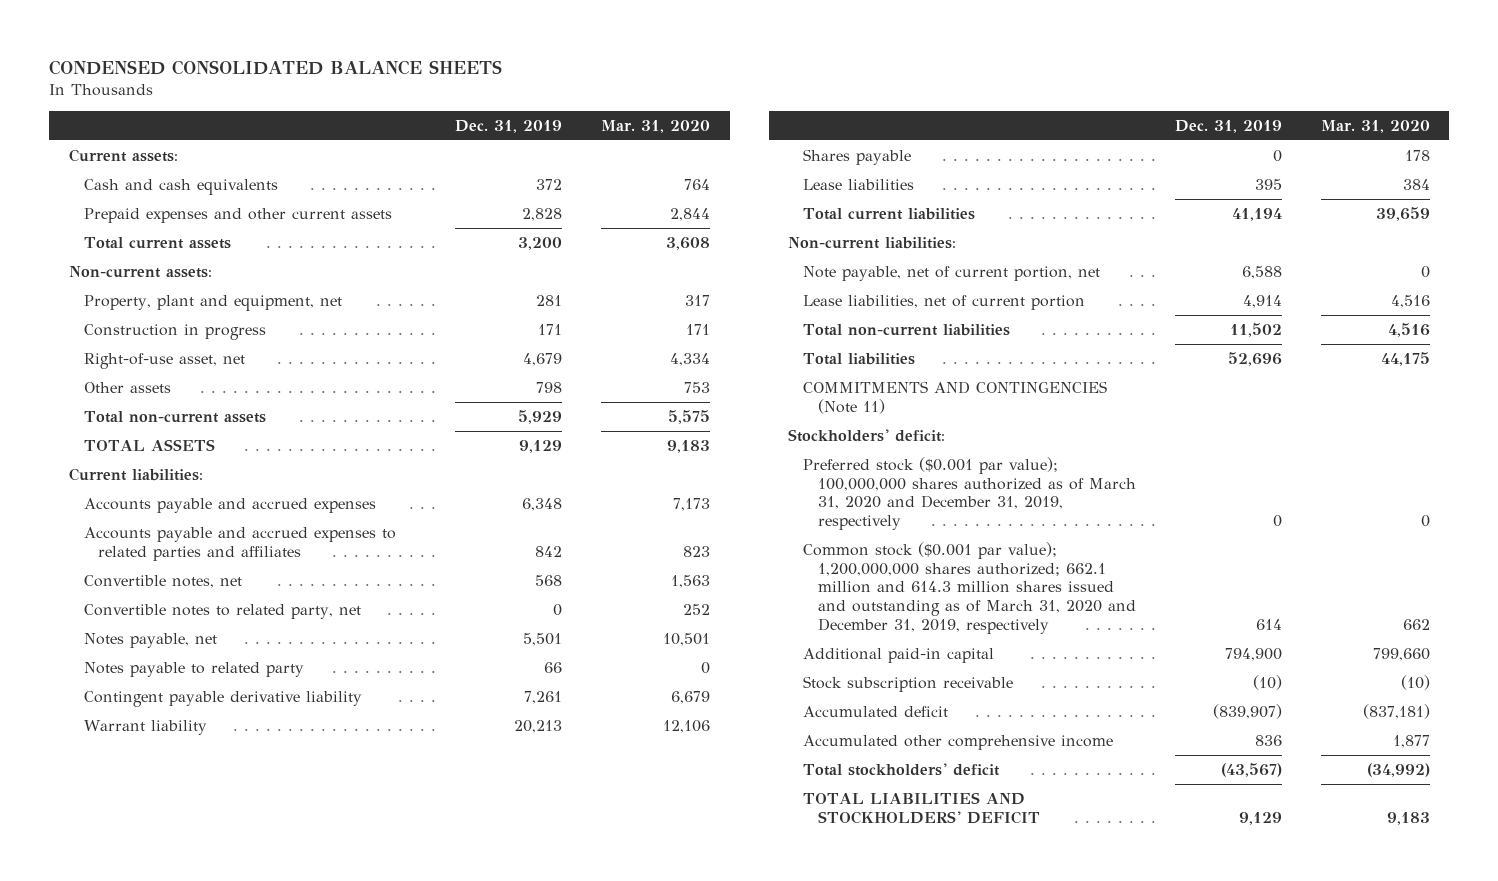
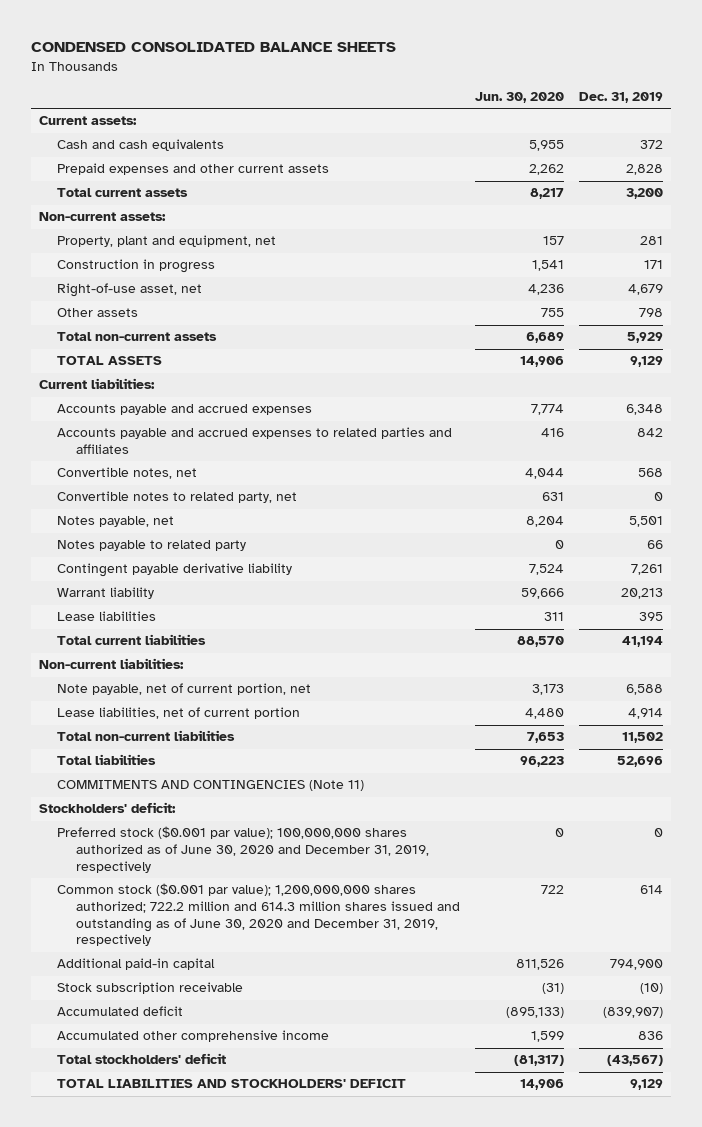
- | Dec. 31, 2019 | Mar. 31, 2020
+ | Jun. 30, 2020 | Dec. 31, 2019
- Shares payable | 0 | 178
- Preferred stock ($0.001 par value); 100,000,000 shares authorized as of March 31, 2020 and December 31, 2019, respectively | 0 | 0
- Common stock ($0.001 par value); 1,200,000,000 shares authorized; 662.1 million and 614.3 million shares issued and outstanding as of March 31, 2020 and December 31, 2019, respectively | 614 | 662
+ Preferred stock ($0.001 par value); 100,000,000 shares authorized as of June 30, 2020 and December 31, 2019, respectively | 0 | 0
+ Common stock ($0.001 par value); 1,200,000,000 shares authorized; 722.2 million and 614.3 million shares issued and outstanding as of June 30, 2020 and December 31, 2019, respectively | 722 | 614

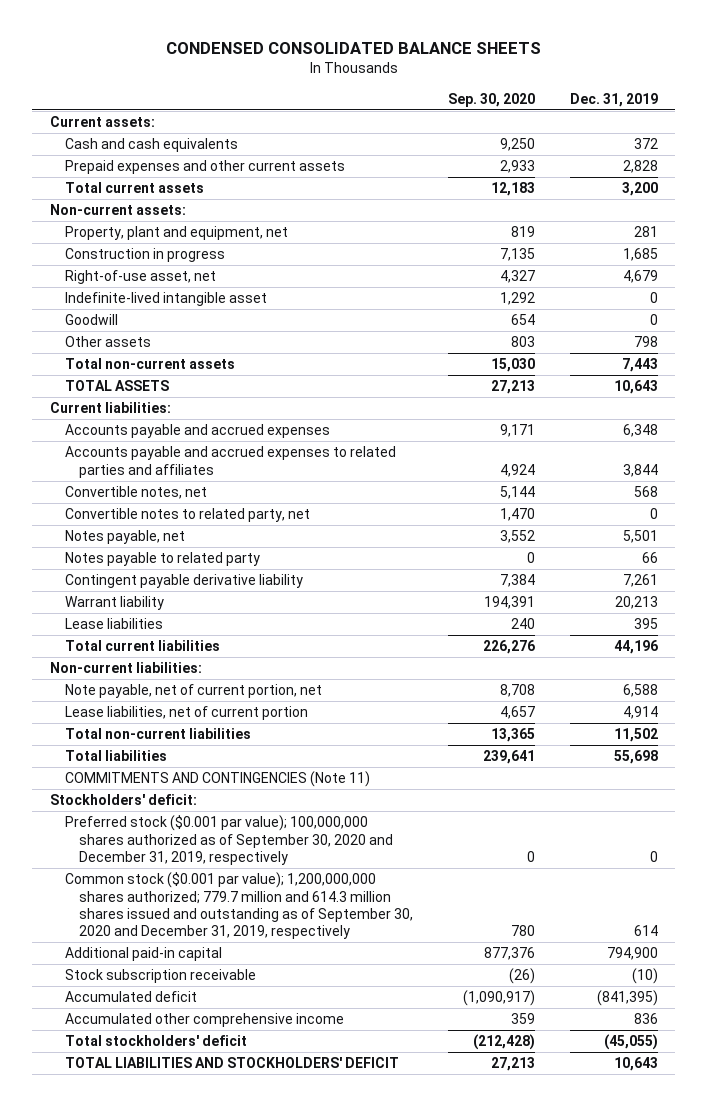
- | Jun. 30, 2020 | Dec. 31, 2019
+ | Sep. 30, 2020 | Dec. 31, 2019
- Construction in progress | 1,541 | 171
+ Construction in progress | 7,135 | 1,685
+ Indefinite-lived intangible asset | 1,292 | 0
+ Goodwill | 654 | 0
- Total non-current assets | 6,689 | 5,929
- TOTAL ASSETS | 14,906 | 9,129
+ Total non-current assets | 15,030 | 7,443
+ TOTAL ASSETS | 27,213 | 10,643
- Accounts payable and accrued expenses to related parties and affiliates | 416 | 842
+ Accounts payable and accrued expenses to related parties and affiliates | 4,924 | 3,844
- Total current liabilities | 88,570 | 41,194
+ Total current liabilities | 226,276 | 44,196
- Total liabilities | 96,223 | 52,696
+ Total liabilities | 239,641 | 55,698
- Preferred stock ($0.001 par value); 100,000,000 shares authorized as of June 30, 2020 and December 31, 2019, respectively | 0 | 0
- Common stock ($0.001 par value); 1,200,000,000 shares authorized; 722.2 million and 614.3 million shares issued and outstanding as of June 30, 2020 and December 31, 2019, respectively | 722 | 614
+ Preferred stock ($0.001 par value); 100,000,000 shares authorized as of September 30, 2020 and December 31, 2019, respectively | 0 | 0
+ Common stock ($0.001 par value); 1,200,000,000 shares authorized; 779.7 million and 614.3 million shares issued and outstanding as of September 30, 2020 and December 31, 2019, respectively | 780 | 614
- Accumulated deficit | (895,133) | (839,907)
+ Accumulated deficit | (1,090,917) | (841,395)
- Total stockholders' deficit | (81,317) | (43,567)
- TOTAL LIABILITIES AND STOCKHOLDERS' DEFICIT | 14,906 | 9,129
+ Total stockholders' deficit | (212,428) | (45,055)
+ TOTAL LIABILITIES AND STOCKHOLDERS' DEFICIT | 27,213 | 10,643

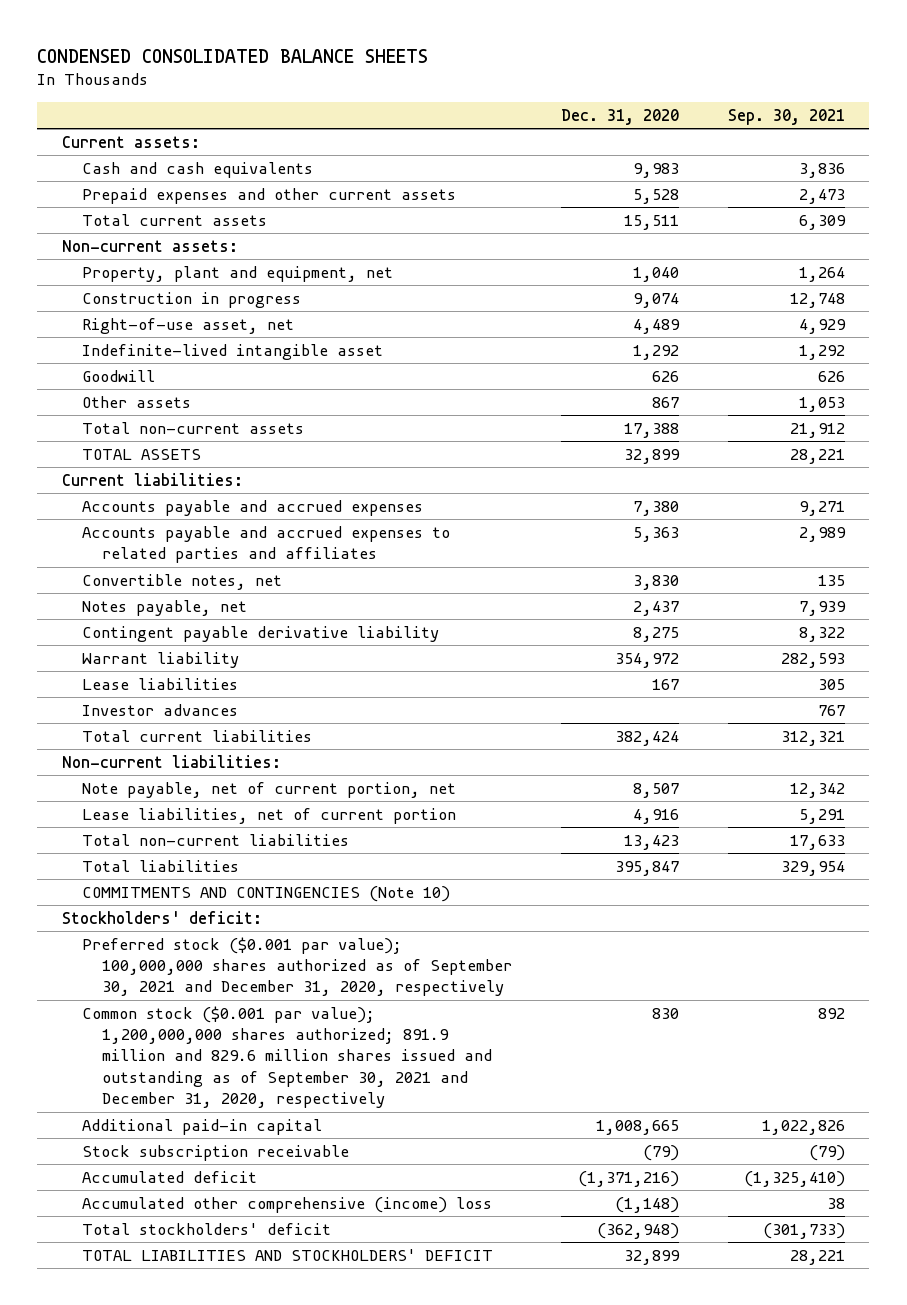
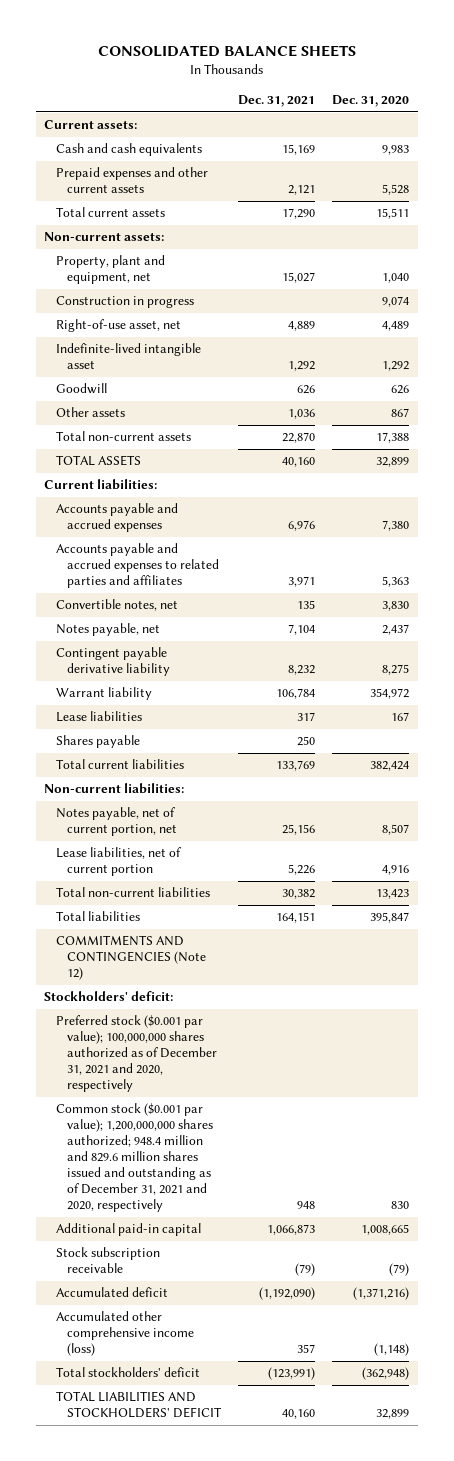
- CONDENSED CONSOLIDATED BALANCE SHEETS
+ CONSOLIDATED BALANCE SHEETS
- | Dec. 31, 2020 | Sep. 30, 2021
+ | Dec. 31, 2021 | Dec. 31, 2020
- Investor advances | | 767
+ Shares payable | 250 |
- Note payable, net of current portion, net | 8,507 | 12,342
+ Notes payable, net of current portion, net | 25,156 | 8,507
- COMMITMENTS AND CONTINGENCIES (Note 10)
+ COMMITMENTS AND CONTINGENCIES (Note 12)
- Preferred stock ($0.001 par value); 100,000,000 shares authorized as of September 30, 2021 and December 31, 2020, respectively
- Common stock ($0.001 par value); 1,200,000,000 shares authorized; 891.9 million and 829.6 million shares issued and outstanding as of September 30, 2021 and December 31, 2020, respectively | 830 | 892
+ Preferred stock ($0.001 par value); 100,000,000 shares authorized as of December 31, 2021 and 2020, respectively
+ Common stock ($0.001 par value); 1,200,000,000 shares authorized; 948.4 million and 829.6 million shares issued and outstanding as of December 31, 2021 and 2020, respectively | 948 | 830
- Accumulated other comprehensive (income) loss | (1,148) | 38
+ Accumulated other comprehensive income (loss) | 357 | (1,148)

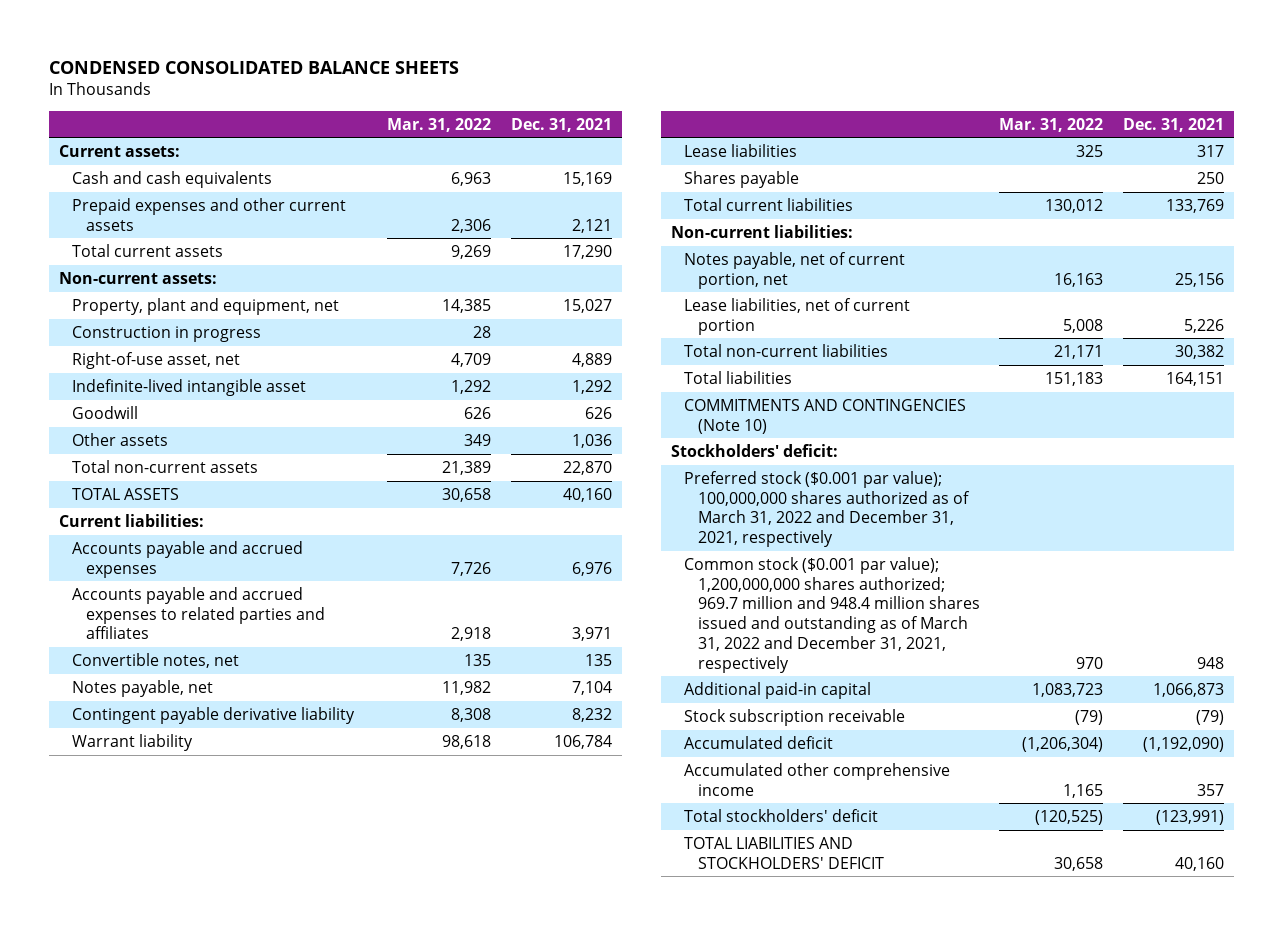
- CONSOLIDATED BALANCE SHEETS
+ CONDENSED CONSOLIDATED BALANCE SHEETS
- | Dec. 31, 2021 | Dec. 31, 2020
+ | Mar. 31, 2022 | Dec. 31, 2021
- COMMITMENTS AND CONTINGENCIES (Note 12)
+ COMMITMENTS AND CONTINGENCIES (Note 10)
- Preferred stock ($0.001 par value); 100,000,000 shares authorized as of December 31, 2021 and 2020, respectively
- Common stock ($0.001 par value); 1,200,000,000 shares authorized; 948.4 million and 829.6 million shares issued and outstanding as of December 31, 2021 and 2020, respectively | 948 | 830
+ Preferred stock ($0.001 par value); 100,000,000 shares authorized as of March 31, 2022 and December 31, 2021, respectively
+ Common stock ($0.001 par value); 1,200,000,000 shares authorized; 969.7 million and 948.4 million shares issued and outstanding as of March 31, 2022 and December 31, 2021, respectively | 970 | 948
- Accumulated other comprehensive income (loss) | 357 | (1,148)
+ Accumulated other comprehensive income | 1,165 | 357

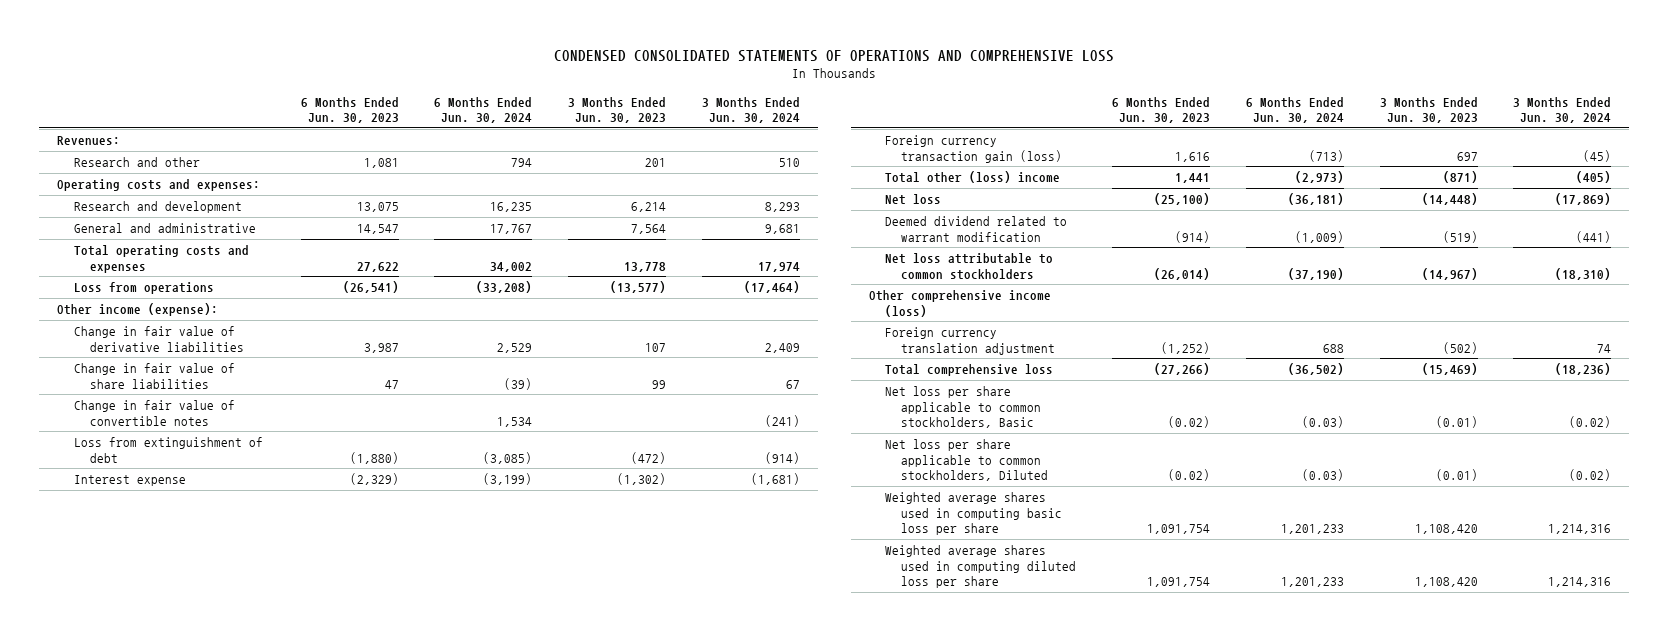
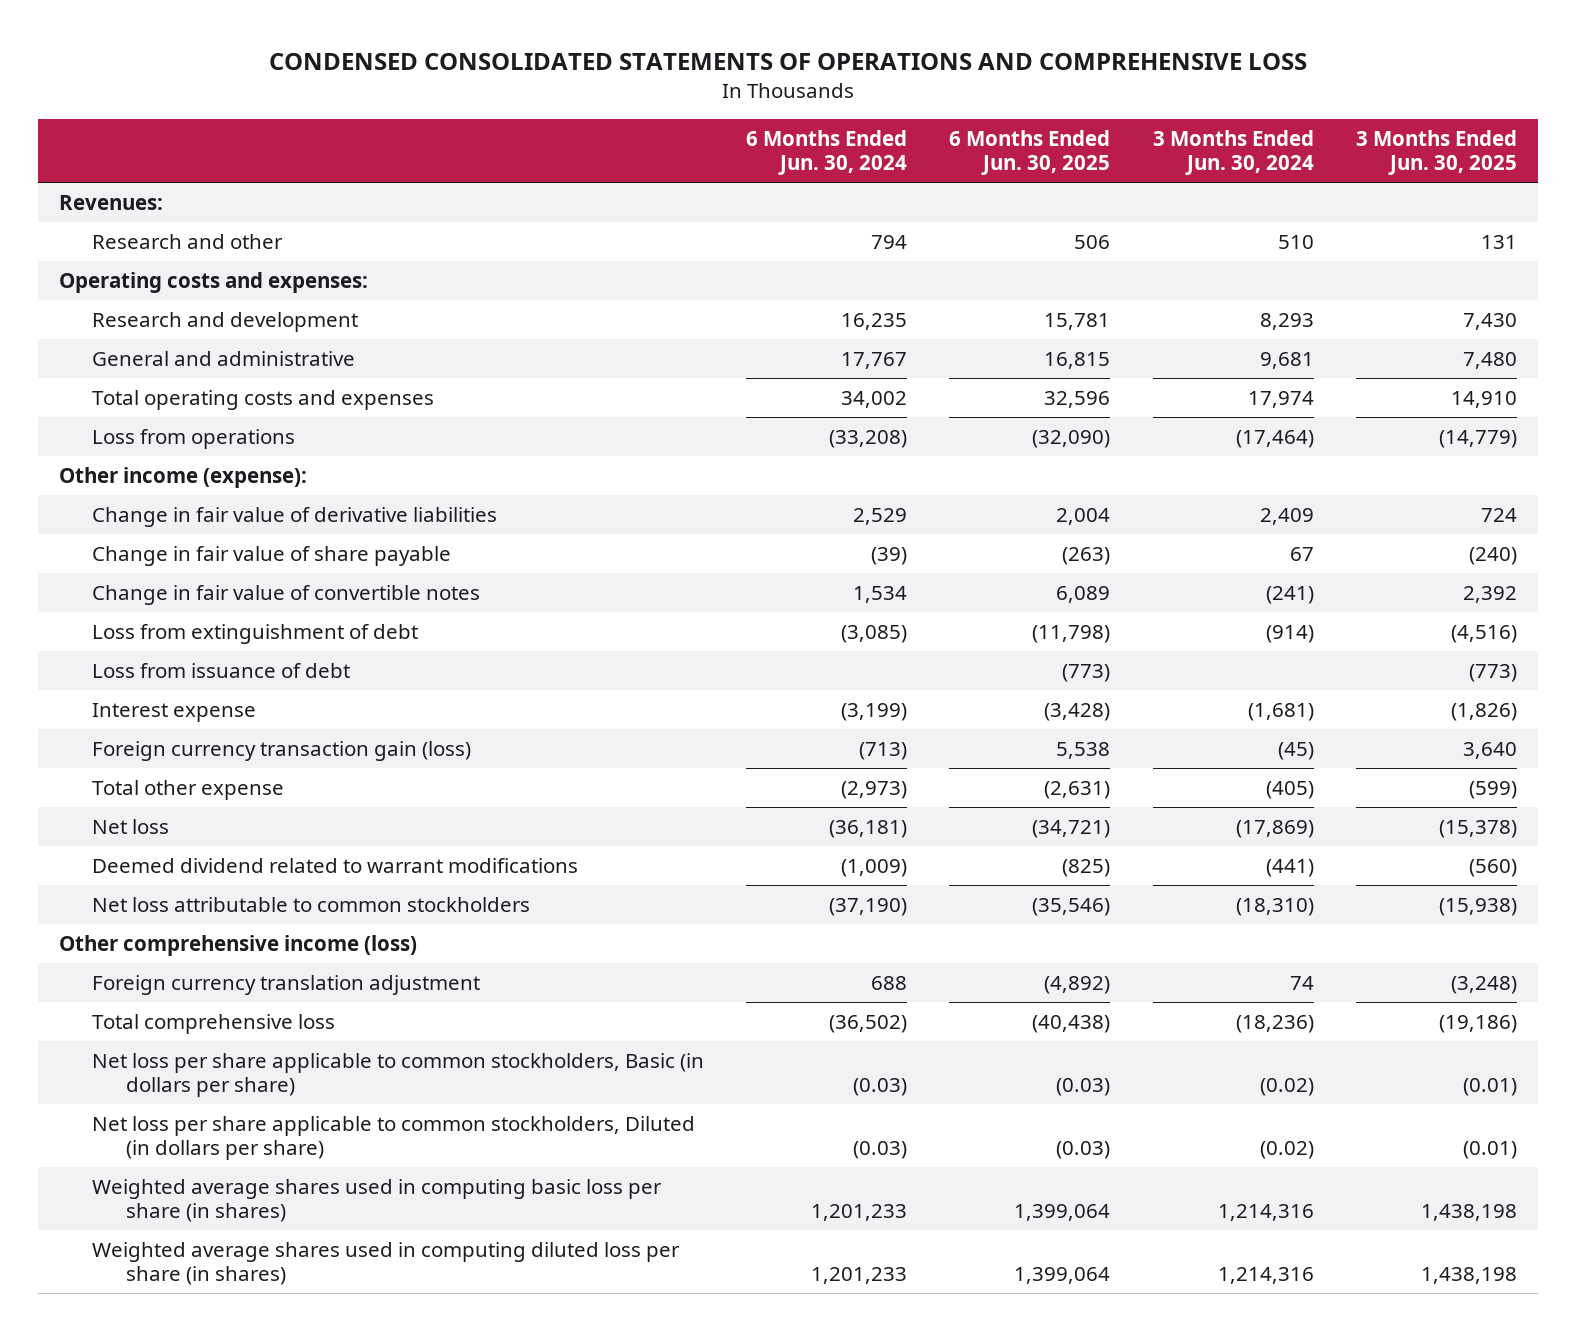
- | 6 Months Ended Jun. 30, 2023 | 6 Months Ended Jun. 30, 2024 | 3 Months Ended Jun. 30, 2023 | 3 Months Ended Jun. 30, 2024
+ | 6 Months Ended Jun. 30, 2024 | 6 Months Ended Jun. 30, 2025 | 3 Months Ended Jun. 30, 2024 | 3 Months Ended Jun. 30, 2025
- Change in fair value of share liabilities | 47 | (39) | 99 | 67
+ Change in fair value of share payable | (39) | (263) | 67 | (240)
+ Loss from issuance of debt | | (773) | | (773)
- Total other (loss) income | 1,441 | (2,973) | (871) | (405)
+ Total other expense | (2,973) | (2,631) | (405) | (599)
- Deemed dividend related to warrant modification | (914) | (1,009) | (519) | (441)
+ Deemed dividend related to warrant modifications | (1,009) | (825) | (441) | (560)
- Net loss per share applicable to common stockholders, Basic | (0.02) | (0.03) | (0.01) | (0.02)
- Net loss per share applicable to common stockholders, Diluted | (0.02) | (0.03) | (0.01) | (0.02)
- Weighted average shares used in computing basic loss per share | 1,091,754 | 1,201,233 | 1,108,420 | 1,214,316
- Weighted average shares used in computing diluted loss per share | 1,091,754 | 1,201,233 | 1,108,420 | 1,214,316
+ Net loss per share applicable to common stockholders, Basic (in dollars per share) | (0.03) | (0.03) | (0.02) | (0.01)
+ Net loss per share applicable to common stockholders, Diluted (in dollars per share) | (0.03) | (0.03) | (0.02) | (0.01)
+ Weighted average shares used in computing basic loss per share (in shares) | 1,201,233 | 1,399,064 | 1,214,316 | 1,438,198
+ Weighted average shares used in computing diluted loss per share (in shares) | 1,201,233 | 1,399,064 | 1,214,316 | 1,438,198

